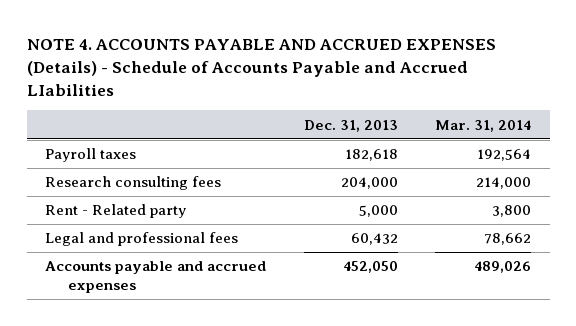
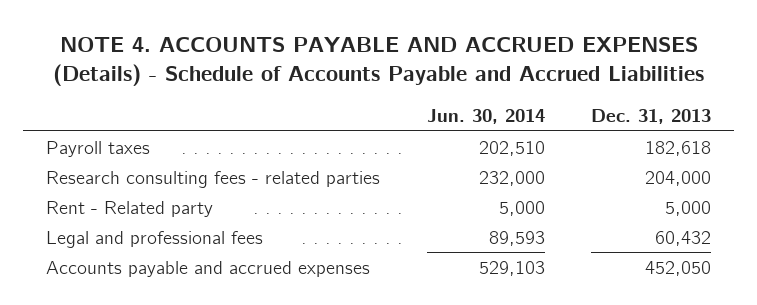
- NOTE 4. ACCOUNTS PAYABLE AND ACCRUED EXPENSES (Details) - Schedule of Accounts Payable and Accrued LIabilities
+ NOTE 4. ACCOUNTS PAYABLE AND ACCRUED EXPENSES (Details) - Schedule of Accounts Payable and Accrued Liabilities
- | Dec. 31, 2013 | Mar. 31, 2014
+ | Jun. 30, 2014 | Dec. 31, 2013
- Research consulting fees | 204,000 | 214,000
+ Research consulting fees - related parties | 232,000 | 204,000

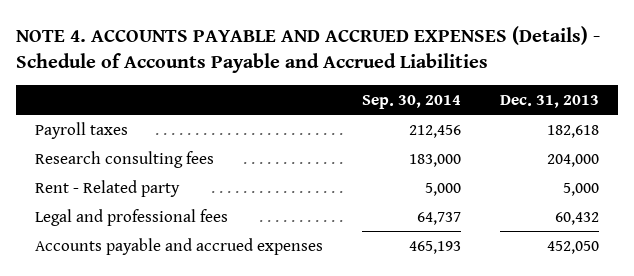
- | Jun. 30, 2014 | Dec. 31, 2013
+ | Sep. 30, 2014 | Dec. 31, 2013
- Research consulting fees - related parties | 232,000 | 204,000
+ Research consulting fees | 183,000 | 204,000

